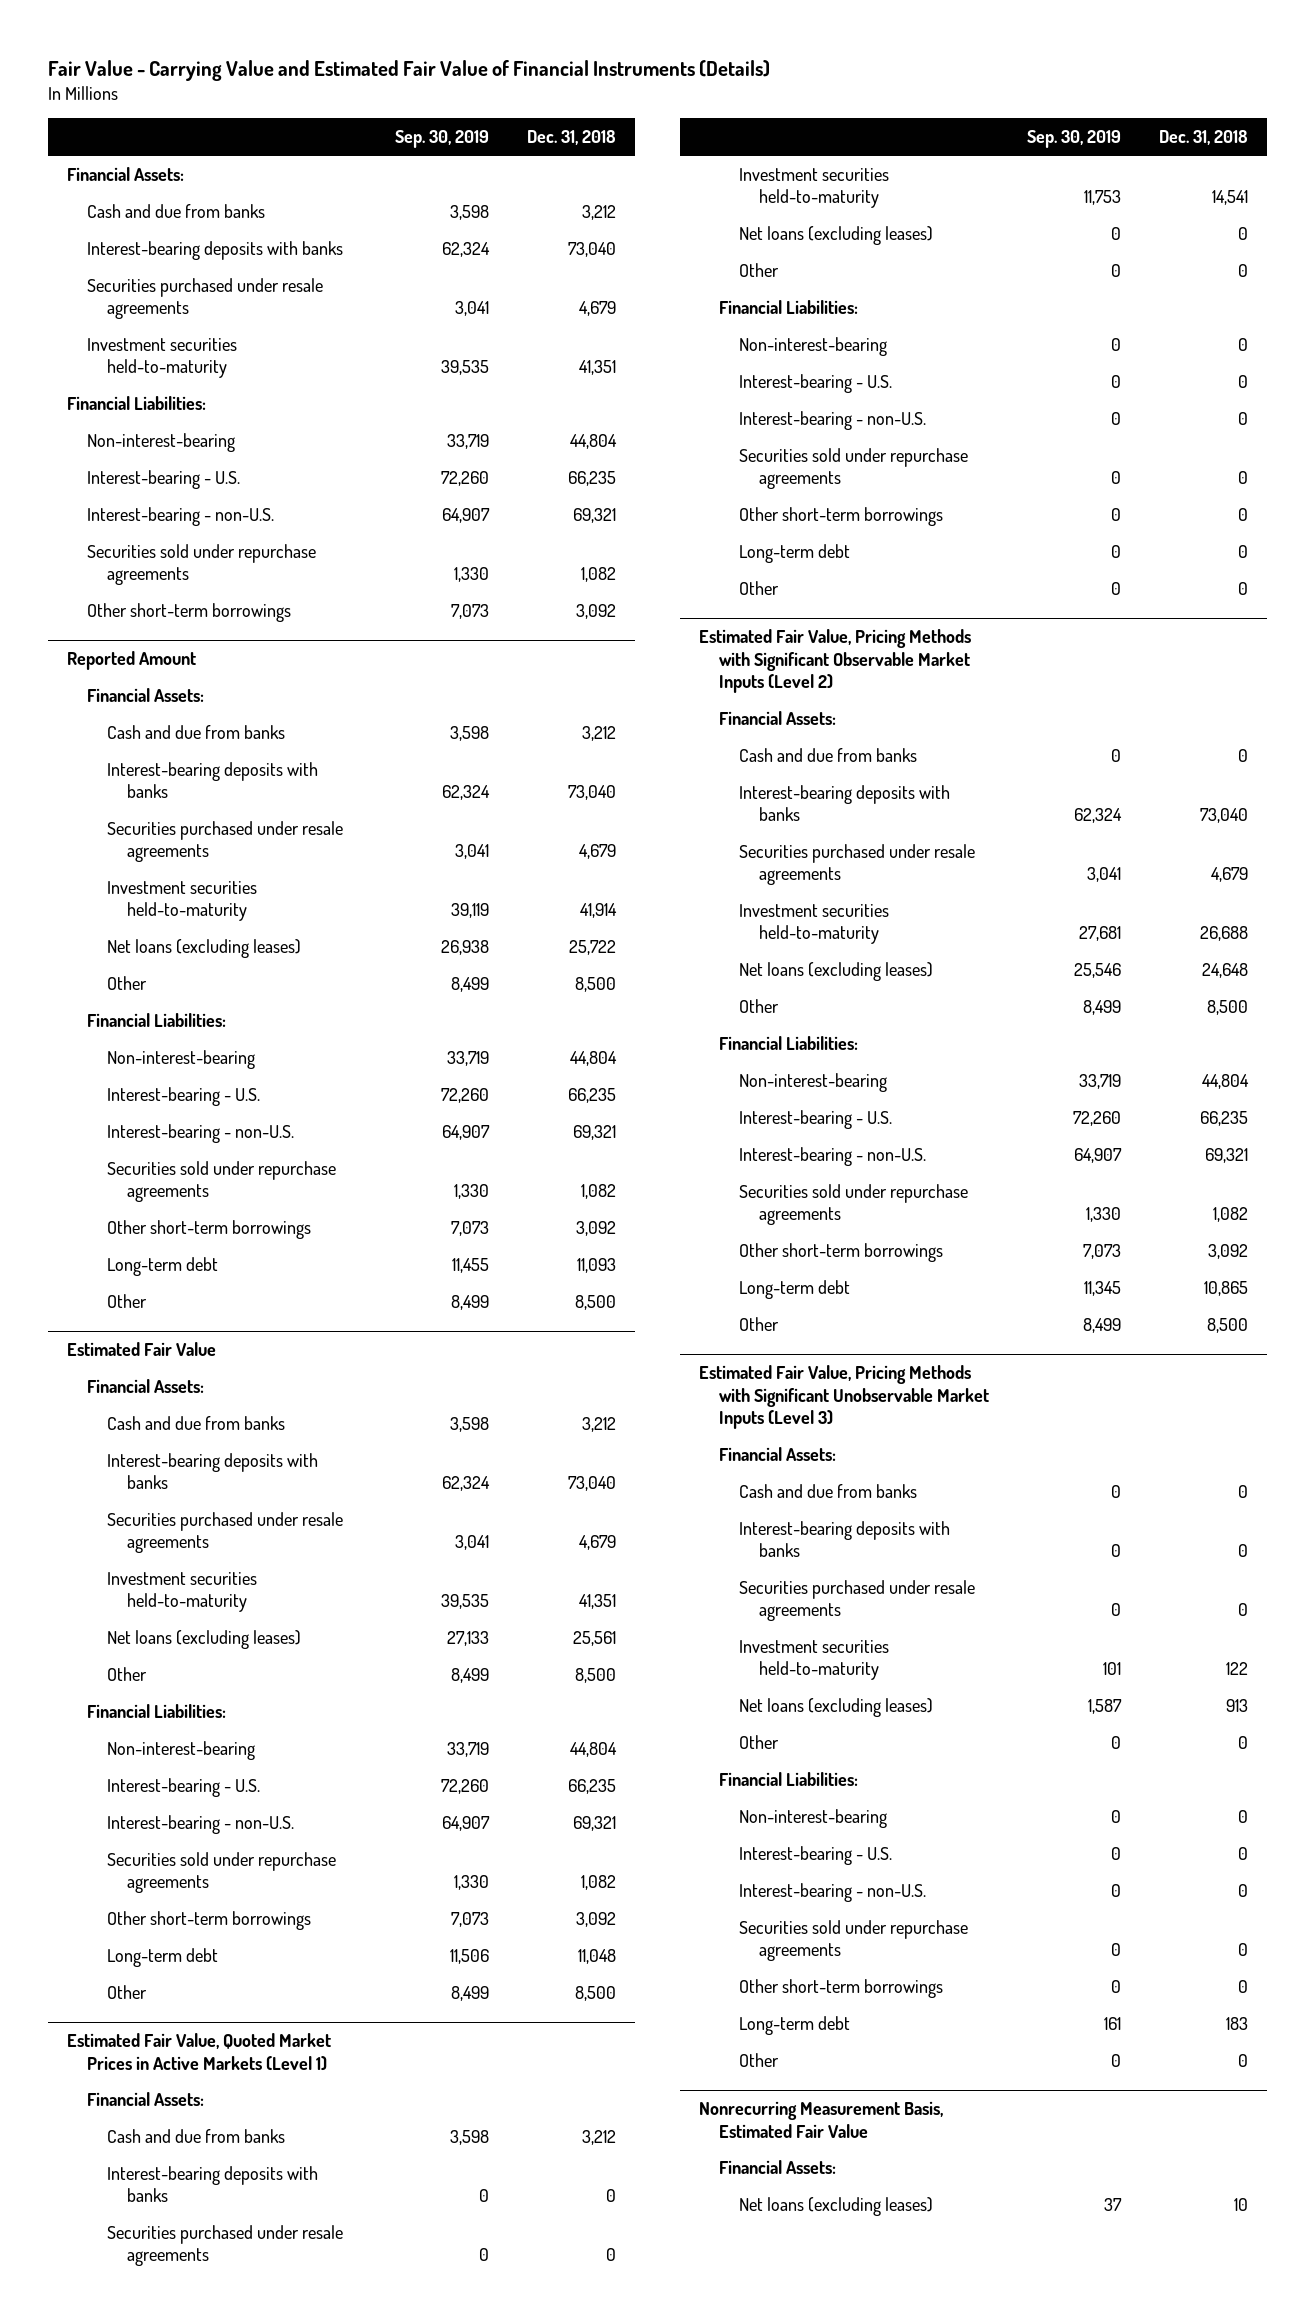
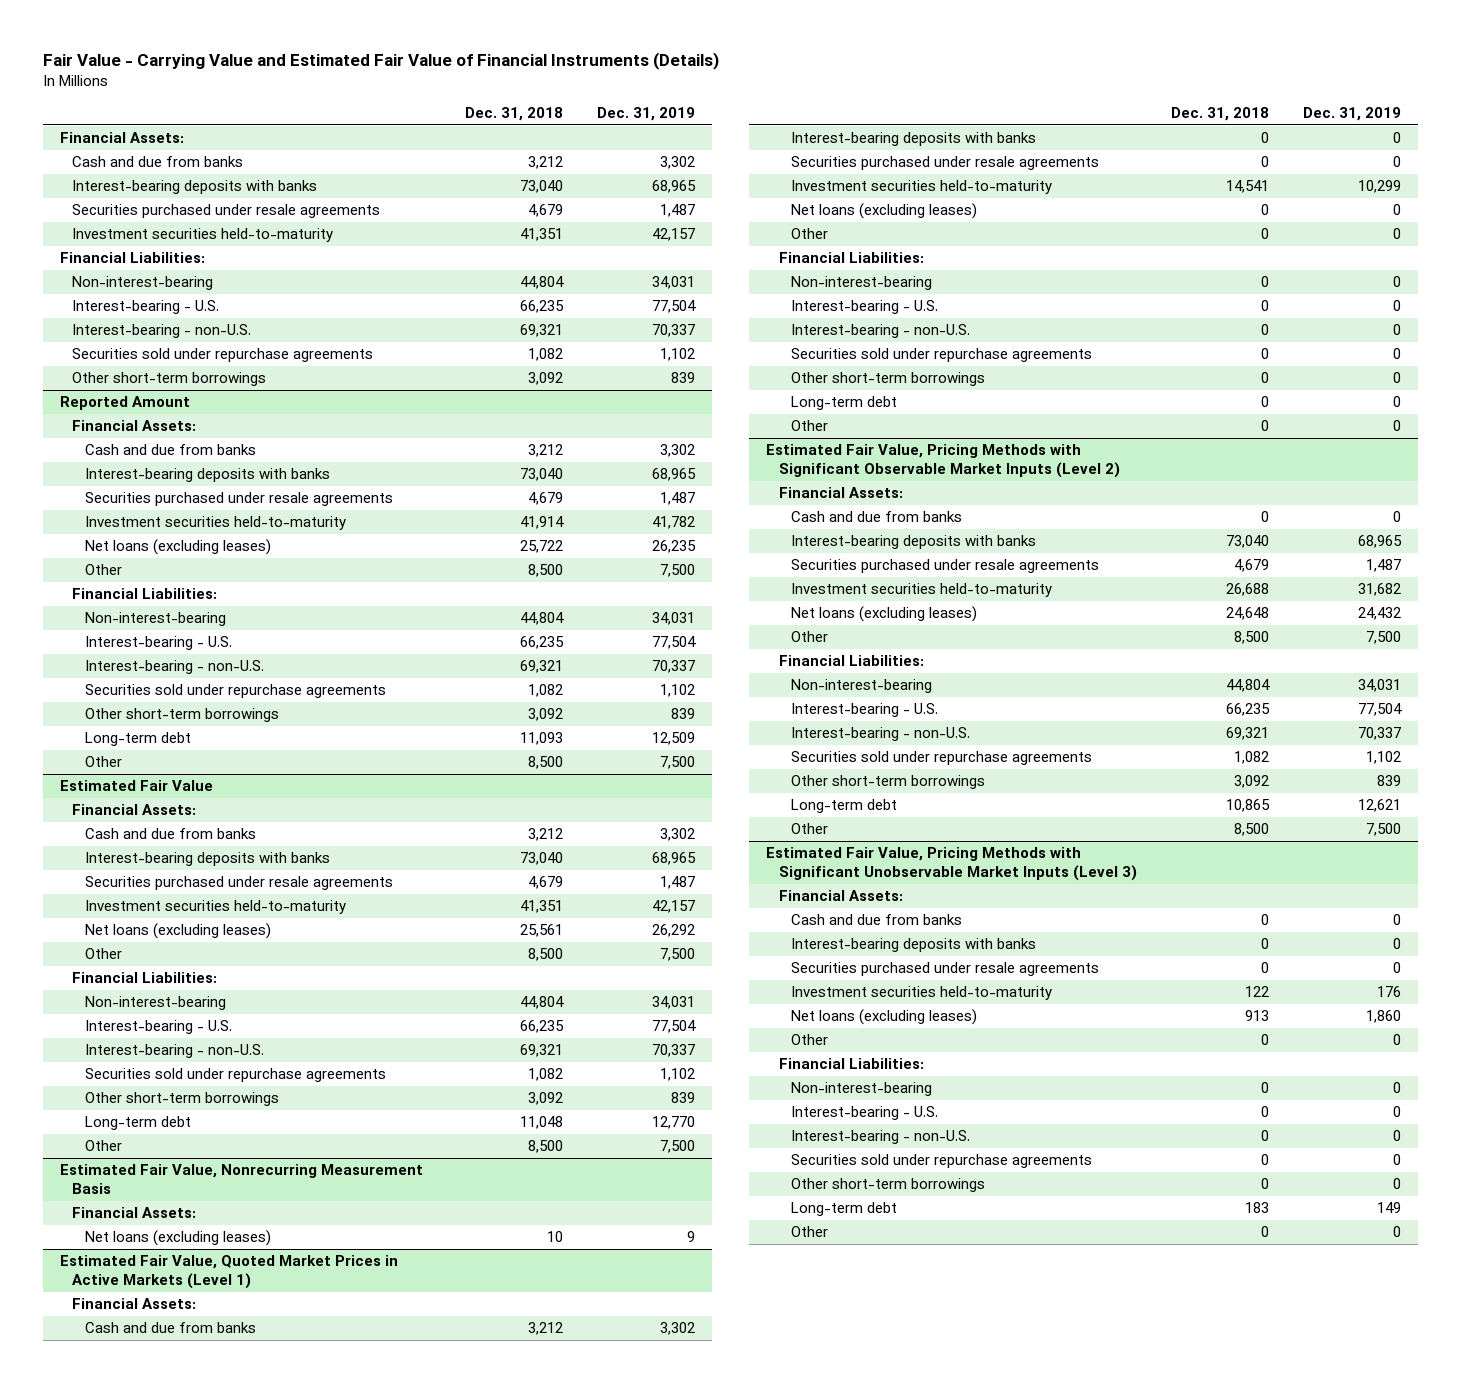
- | Sep. 30, 2019 | Dec. 31, 2018
+ | Dec. 31, 2018 | Dec. 31, 2019
+ Estimated Fair Value, Nonrecurring Measurement Basis
+ Financial Assets:
+ Net loans (excluding leases) | 10 | 9
- Nonrecurring Measurement Basis, Estimated Fair Value
- Financial Assets:
- Net loans (excluding leases) | 37 | 10

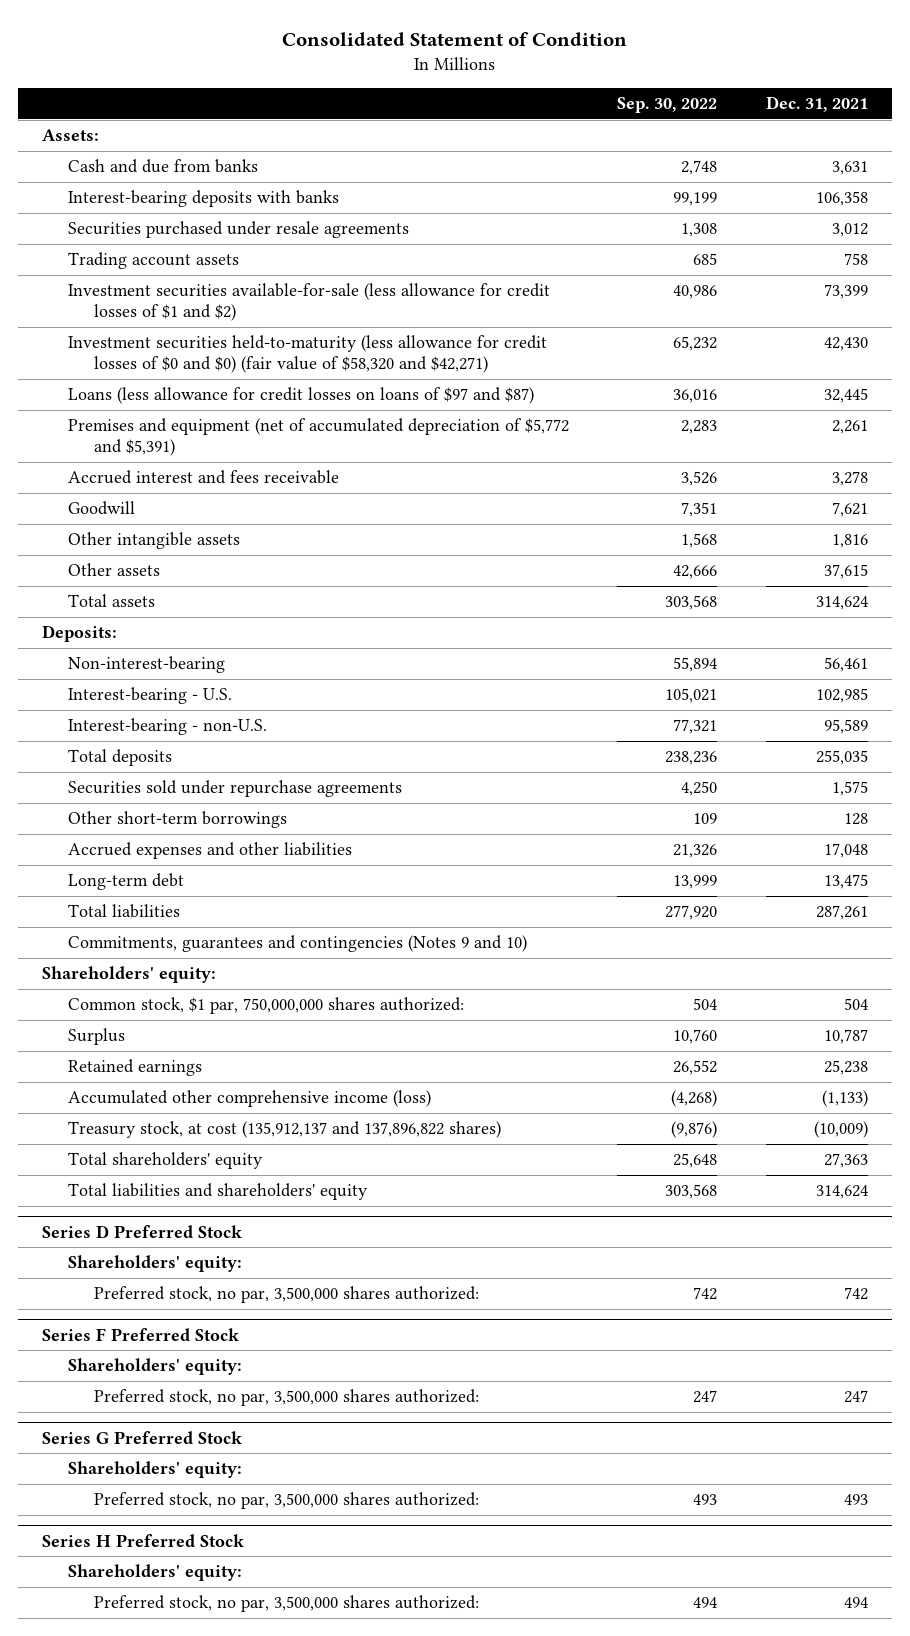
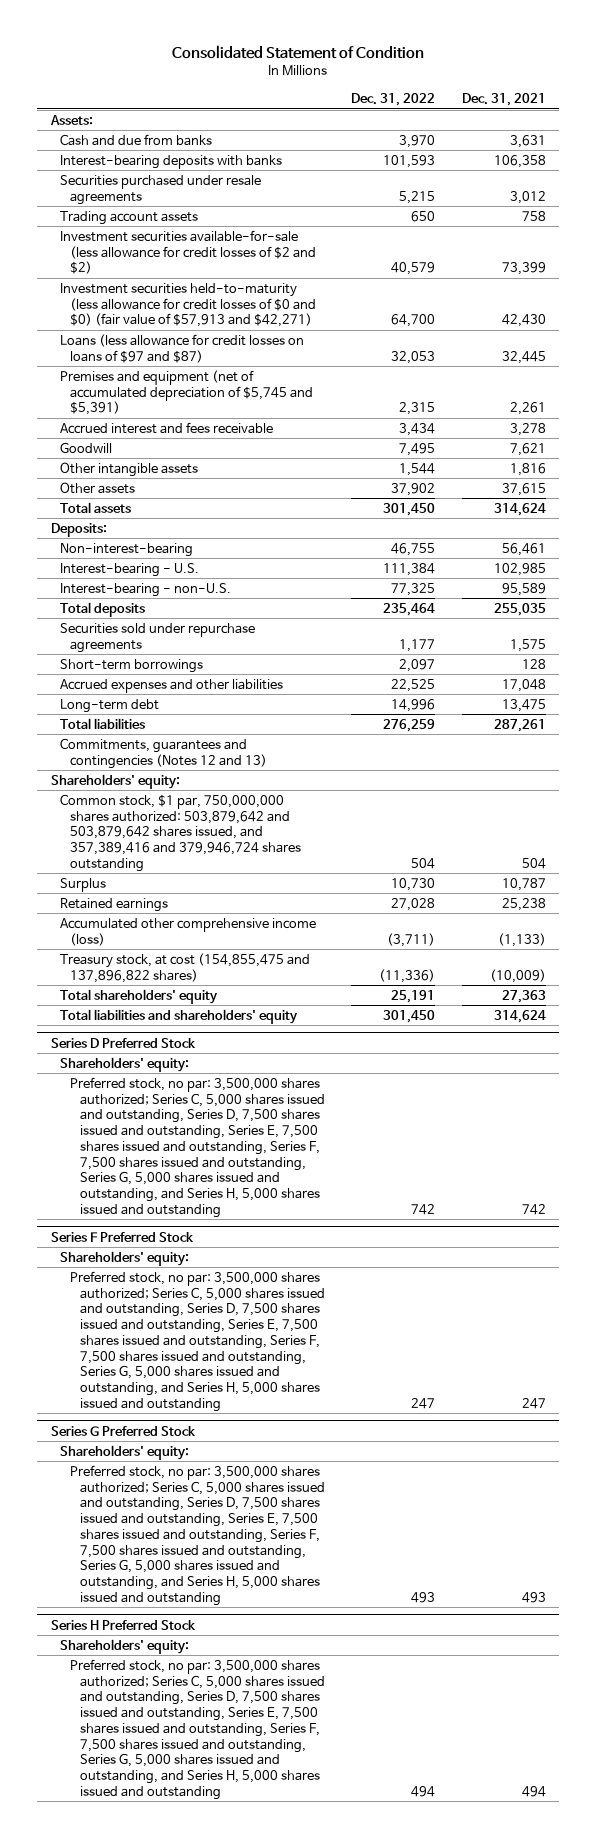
- | Sep. 30, 2022 | Dec. 31, 2021
+ | Dec. 31, 2022 | Dec. 31, 2021
- Investment securities available-for-sale (less allowance for credit losses of $1 and $2) | 40,986 | 73,399
- Investment securities held-to-maturity (less allowance for credit losses of $0 and $0) (fair value of $58,320 and $42,271) | 65,232 | 42,430
+ Investment securities available-for-sale (less allowance for credit losses of $2 and $2) | 40,579 | 73,399
+ Investment securities held-to-maturity (less allowance for credit losses of $0 and $0) (fair value of $57,913 and $42,271) | 64,700 | 42,430
- Premises and equipment (net of accumulated depreciation of $5,772 and $5,391) | 2,283 | 2,261
+ Premises and equipment (net of accumulated depreciation of $5,745 and $5,391) | 2,315 | 2,261
- Other short-term borrowings | 109 | 128
+ Short-term borrowings | 2,097 | 128
- Commitments, guarantees and contingencies (Notes 9 and 10)
+ Commitments, guarantees and contingencies (Notes 12 and 13)
- Common stock, $1 par, 750,000,000 shares authorized: | 504 | 504
+ Common stock, $1 par, 750,000,000 shares authorized: 503,879,642 and 503,879,642 shares issued, and 357,389,416 and 379,946,724 shares outstanding | 504 | 504
- Treasury stock, at cost (135,912,137 and 137,896,822 shares) | (9,876) | (10,009)
+ Treasury stock, at cost (154,855,475 and 137,896,822 shares) | (11,336) | (10,009)
@ Series D Preferred Stock
- Preferred stock, no par, 3,500,000 shares authorized: | 742 | 742
+ Preferred stock, no par: 3,500,000 shares authorized; Series C, 5,000 shares issued and outstanding, Series D, 7,500 shares issued and outstanding, Series E, 7,500 shares issued and outstanding, Series F, 7,500 shares issued and outstanding, Series G, 5,000 shares issued and outstanding, and Series H, 5,000 shares issued and outstanding | 742 | 742
@ Series F Preferred Stock
- Preferred stock, no par, 3,500,000 shares authorized: | 247 | 247
+ Preferred stock, no par: 3,500,000 shares authorized; Series C, 5,000 shares issued and outstanding, Series D, 7,500 shares issued and outstanding, Series E, 7,500 shares issued and outstanding, Series F, 7,500 shares issued and outstanding, Series G, 5,000 shares issued and outstanding, and Series H, 5,000 shares issued and outstanding | 247 | 247
@ Series G Preferred Stock
- Preferred stock, no par, 3,500,000 shares authorized: | 493 | 493
+ Preferred stock, no par: 3,500,000 shares authorized; Series C, 5,000 shares issued and outstanding, Series D, 7,500 shares issued and outstanding, Series E, 7,500 shares issued and outstanding, Series F, 7,500 shares issued and outstanding, Series G, 5,000 shares issued and outstanding, and Series H, 5,000 shares issued and outstanding | 493 | 493
@ Series H Preferred Stock
- Preferred stock, no par, 3,500,000 shares authorized: | 494 | 494
+ Preferred stock, no par: 3,500,000 shares authorized; Series C, 5,000 shares issued and outstanding, Series D, 7,500 shares issued and outstanding, Series E, 7,500 shares issued and outstanding, Series F, 7,500 shares issued and outstanding, Series G, 5,000 shares issued and outstanding, and Series H, 5,000 shares issued and outstanding | 494 | 494

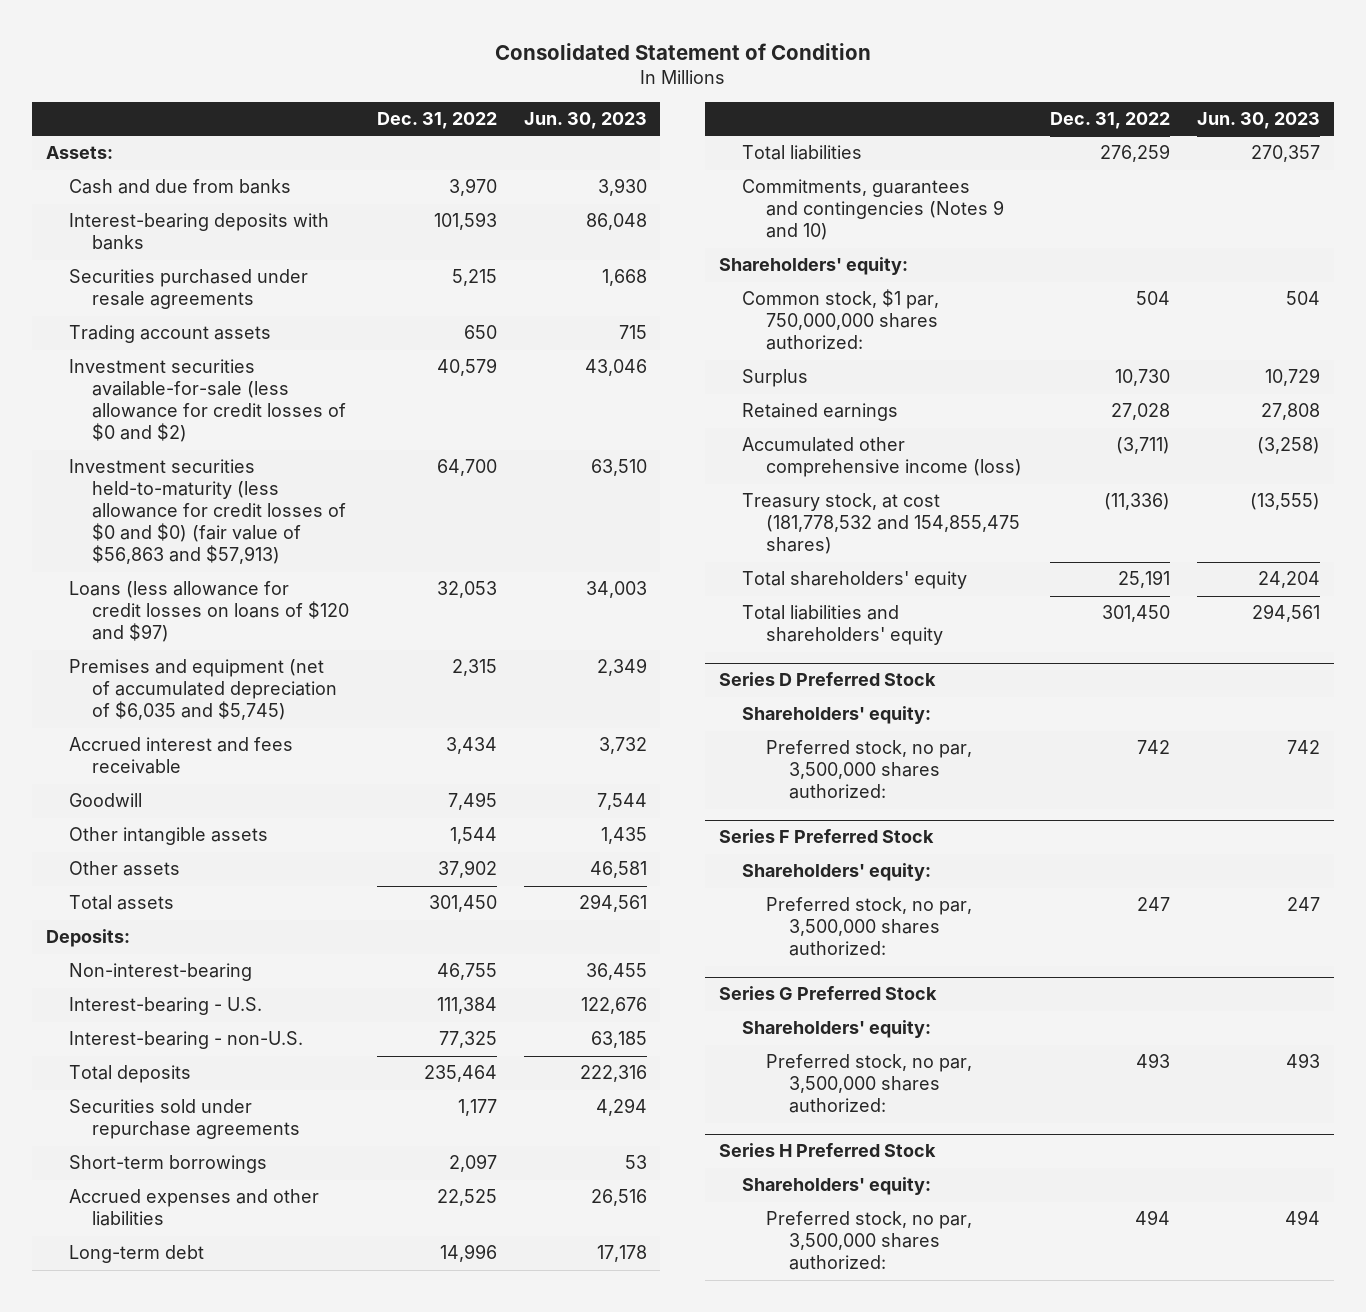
- | Dec. 31, 2022 | Dec. 31, 2021
+ | Dec. 31, 2022 | Jun. 30, 2023
- Investment securities available-for-sale (less allowance for credit losses of $2 and $2) | 40,579 | 73,399
- Investment securities held-to-maturity (less allowance for credit losses of $0 and $0) (fair value of $57,913 and $42,271) | 64,700 | 42,430
- Loans (less allowance for credit losses on loans of $97 and $87) | 32,053 | 32,445
- Premises and equipment (net of accumulated depreciation of $5,745 and $5,391) | 2,315 | 2,261
+ Investment securities available-for-sale (less allowance for credit losses of $0 and $2) | 40,579 | 43,046
+ Investment securities held-to-maturity (less allowance for credit losses of $0 and $0) (fair value of $56,863 and $57,913) | 64,700 | 63,510
+ Loans (less allowance for credit losses on loans of $120 and $97) | 32,053 | 34,003
+ Premises and equipment (net of accumulated depreciation of $6,035 and $5,745) | 2,315 | 2,349
- Commitments, guarantees and contingencies (Notes 12 and 13)
+ Commitments, guarantees and contingencies (Notes 9 and 10)
- Common stock, $1 par, 750,000,000 shares authorized: 503,879,642 and 503,879,642 shares issued, and 357,389,416 and 379,946,724 shares outstanding | 504 | 504
+ Common stock, $1 par, 750,000,000 shares authorized: | 504 | 504
- Treasury stock, at cost (154,855,475 and 137,896,822 shares) | (11,336) | (10,009)
+ Treasury stock, at cost (181,778,532 and 154,855,475 shares) | (11,336) | (13,555)
@ Series D Preferred Stock
- Preferred stock, no par: 3,500,000 shares authorized; Series C, 5,000 shares issued and outstanding, Series D, 7,500 shares issued and outstanding, Series E, 7,500 shares issued and outstanding, Series F, 7,500 shares issued and outstanding, Series G, 5,000 shares issued and outstanding, and Series H, 5,000 shares issued and outstanding | 742 | 742
+ Preferred stock, no par, 3,500,000 shares authorized: | 742 | 742
@ Series F Preferred Stock
- Preferred stock, no par: 3,500,000 shares authorized; Series C, 5,000 shares issued and outstanding, Series D, 7,500 shares issued and outstanding, Series E, 7,500 shares issued and outstanding, Series F, 7,500 shares issued and outstanding, Series G, 5,000 shares issued and outstanding, and Series H, 5,000 shares issued and outstanding | 247 | 247
+ Preferred stock, no par, 3,500,000 shares authorized: | 247 | 247
@ Series G Preferred Stock
- Preferred stock, no par: 3,500,000 shares authorized; Series C, 5,000 shares issued and outstanding, Series D, 7,500 shares issued and outstanding, Series E, 7,500 shares issued and outstanding, Series F, 7,500 shares issued and outstanding, Series G, 5,000 shares issued and outstanding, and Series H, 5,000 shares issued and outstanding | 493 | 493
+ Preferred stock, no par, 3,500,000 shares authorized: | 493 | 493
@ Series H Preferred Stock
- Preferred stock, no par: 3,500,000 shares authorized; Series C, 5,000 shares issued and outstanding, Series D, 7,500 shares issued and outstanding, Series E, 7,500 shares issued and outstanding, Series F, 7,500 shares issued and outstanding, Series G, 5,000 shares issued and outstanding, and Series H, 5,000 shares issued and outstanding | 494 | 494
+ Preferred stock, no par, 3,500,000 shares authorized: | 494 | 494

